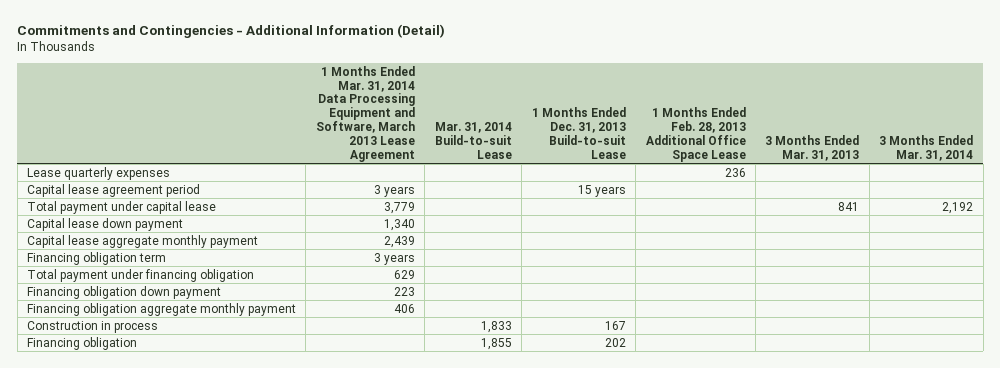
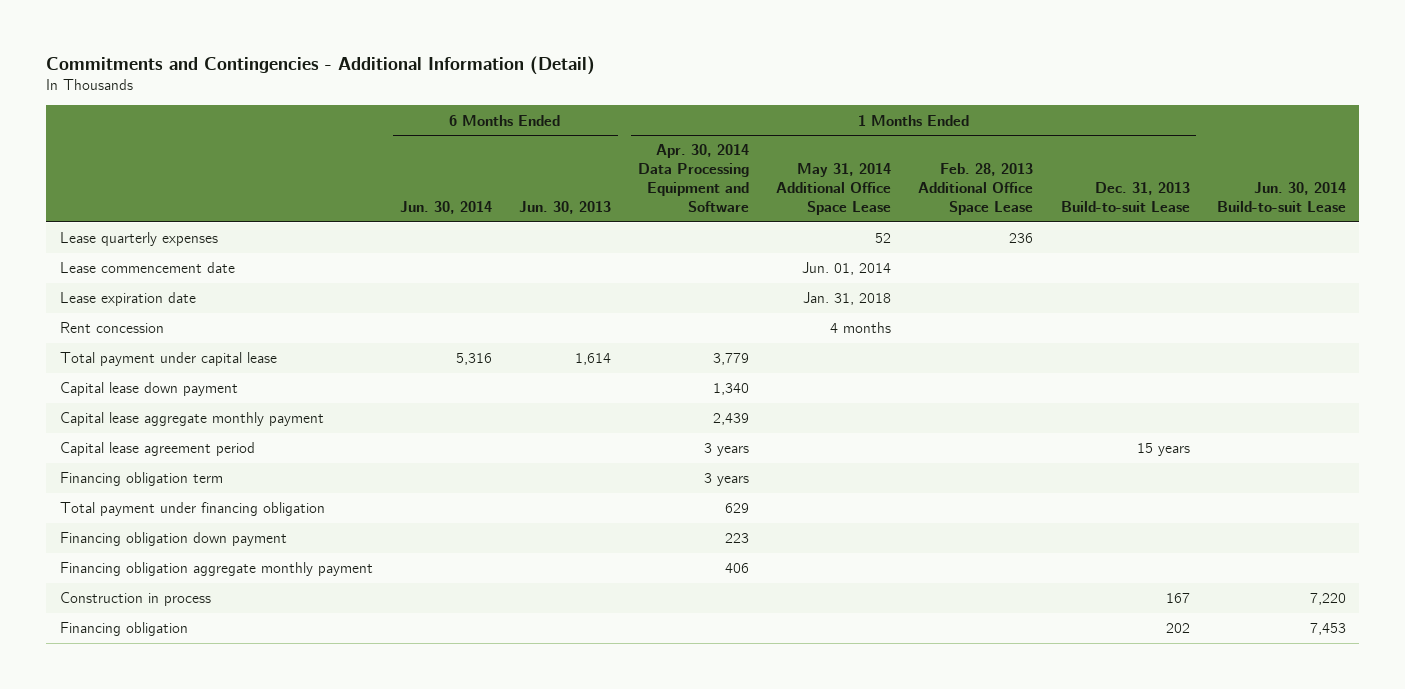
- | 1 Months Ended Mar. 31, 2014 Data Processing Equipment and Software, March 2013 Lease Agreement | Mar. 31, 2014 Build-to-suit Lease | 1 Months Ended Dec. 31, 2013 Build-to-suit Lease | 1 Months Ended Feb. 28, 2013 Additional Office Space Lease | 3 Months Ended Mar. 31, 2013 | 3 Months Ended Mar. 31, 2014
+ | 6 Months Ended Jun. 30, 2014 | 6 Months Ended Jun. 30, 2013 | 1 Months Ended Apr. 30, 2014 Data Processing Equipment and Software | 1 Months Ended May 31, 2014 Additional Office Space Lease | 1 Months Ended Feb. 28, 2013 Additional Office Space Lease | 1 Months Ended Dec. 31, 2013 Build-to-suit Lease | Jun. 30, 2014 Build-to-suit Lease
+ Lease commencement date | | | | Jun. 01, 2014 | | |
+ Lease expiration date | | | | Jan. 31, 2018 | | |
+ Rent concession | | | | 4 months | | |
moved down: Capital lease agreement period | | | 3 years | | | 15 years |

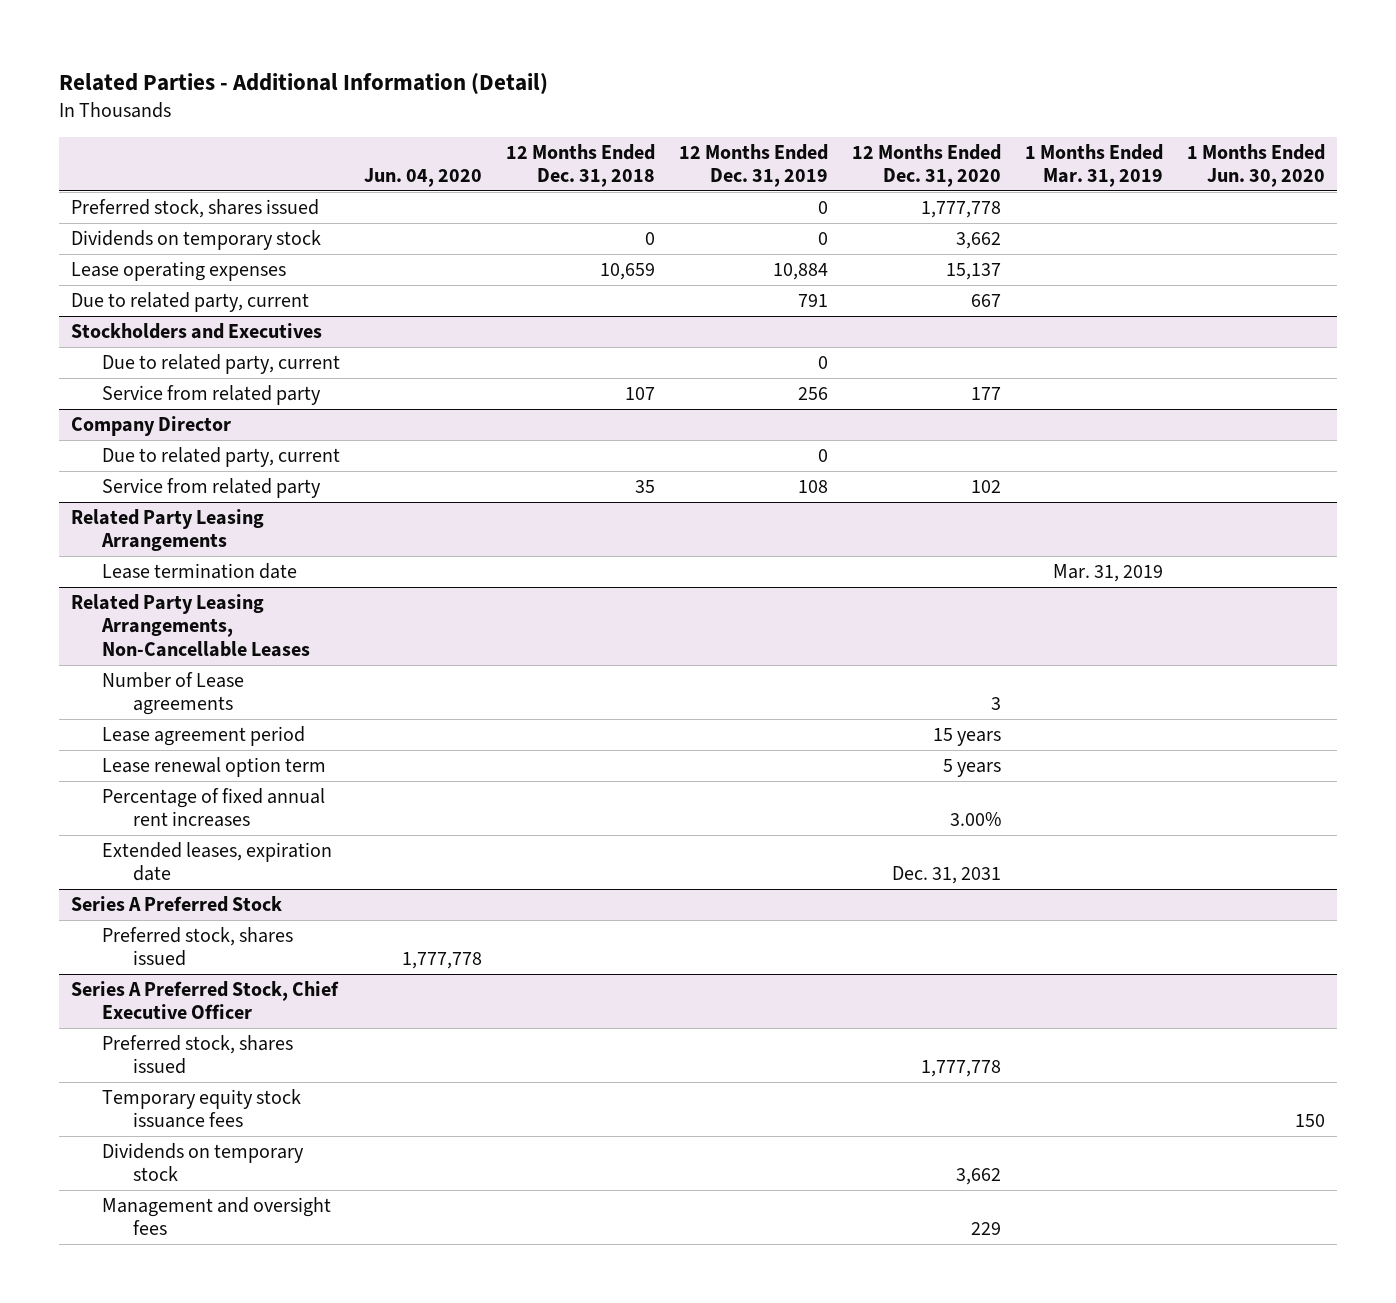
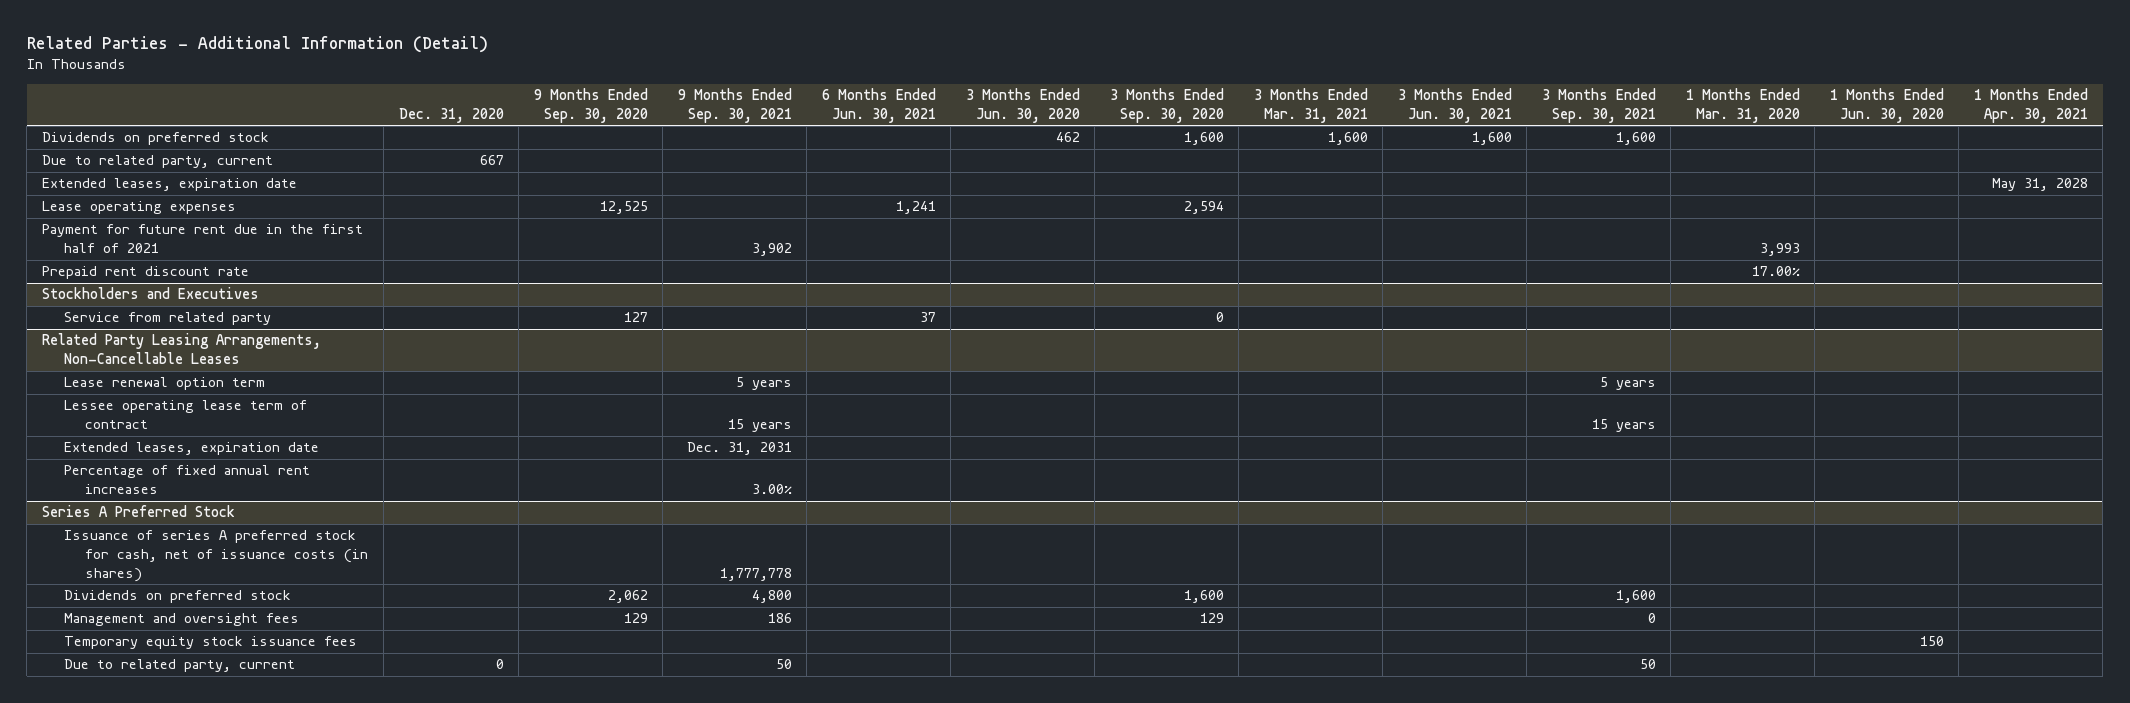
- | Jun. 04, 2020 | 12 Months Ended Dec. 31, 2018 | 12 Months Ended Dec. 31, 2019 | 12 Months Ended Dec. 31, 2020 | 1 Months Ended Mar. 31, 2019 | 1 Months Ended Jun. 30, 2020
+ | Dec. 31, 2020 | 9 Months Ended Sep. 30, 2020 | 9 Months Ended Sep. 30, 2021 | 6 Months Ended Jun. 30, 2021 | 3 Months Ended Jun. 30, 2020 | 3 Months Ended Sep. 30, 2020 | 3 Months Ended Mar. 31, 2021 | 3 Months Ended Jun. 30, 2021 | 3 Months Ended Sep. 30, 2021 | 1 Months Ended Mar. 31, 2020 | 1 Months Ended Jun. 30, 2020 | 1 Months Ended Apr. 30, 2021
- Preferred stock, shares issued | | | 0 | 1,777,778 | |
- Dividends on temporary stock | | 0 | 0 | 3,662 | |
+ Dividends on preferred stock | | | | | 462 | 1,600 | 1,600 | 1,600 | 1,600 | | |
+ Extended leases, expiration date | | | | | | | | | | | | May 31, 2028
moved down: Lease operating expenses | | 12,525 | | 1,241 | | 2,594 | | | | | |
+ Payment for future rent due in the first half of 2021 | | | 3,902 | | | | | | | 3,993 | |
+ Prepaid rent discount rate | | | | | | | | | | 17.00% | |
@ Stockholders and Executives
- Due to related party, current | | | 0 | | |
- Company Director
- Due to related party, current | | | 0 | | |
- Service from related party | | 35 | 108 | 102 | |
- Related Party Leasing Arrangements
- Lease termination date | | | | | Mar. 31, 2019 |
@ Related Party Leasing Arrangements, Non-Cancellable Leases
- Number of Lease agreements | | | | 3 | |
- Lease agreement period | | | | 15 years | |
+ Lessee operating lease term of contract | | | 15 years | | | | | | 15 years | | |
moved down: Percentage of fixed annual rent increases | | | 3.00% | | | | | | | | |
@ Series A Preferred Stock
- Preferred stock, shares issued | 1,777,778 | | | | |
- Series A Preferred Stock, Chief Executive Officer
- Preferred stock, shares issued | | | | 1,777,778 | |
- Temporary equity stock issuance fees | | | | | | 150
- Dividends on temporary stock | | | | 3,662 | |
- Management and oversight fees | | | | 229 | |
@ Series A Preferred Stock
+ Issuance of series A preferred stock for cash, net of issuance costs (in shares) | | | 1,777,778 | | | | | | | | |
+ Dividends on preferred stock | | 2,062 | 4,800 | | | 1,600 | | | 1,600 | | |
+ Management and oversight fees | | 129 | 186 | | | 129 | | | 0 | | |
+ Temporary equity stock issuance fees | | | | | | | | | | | 150 |
+ Due to related party, current | 0 | | 50 | | | | | | 50 | | |

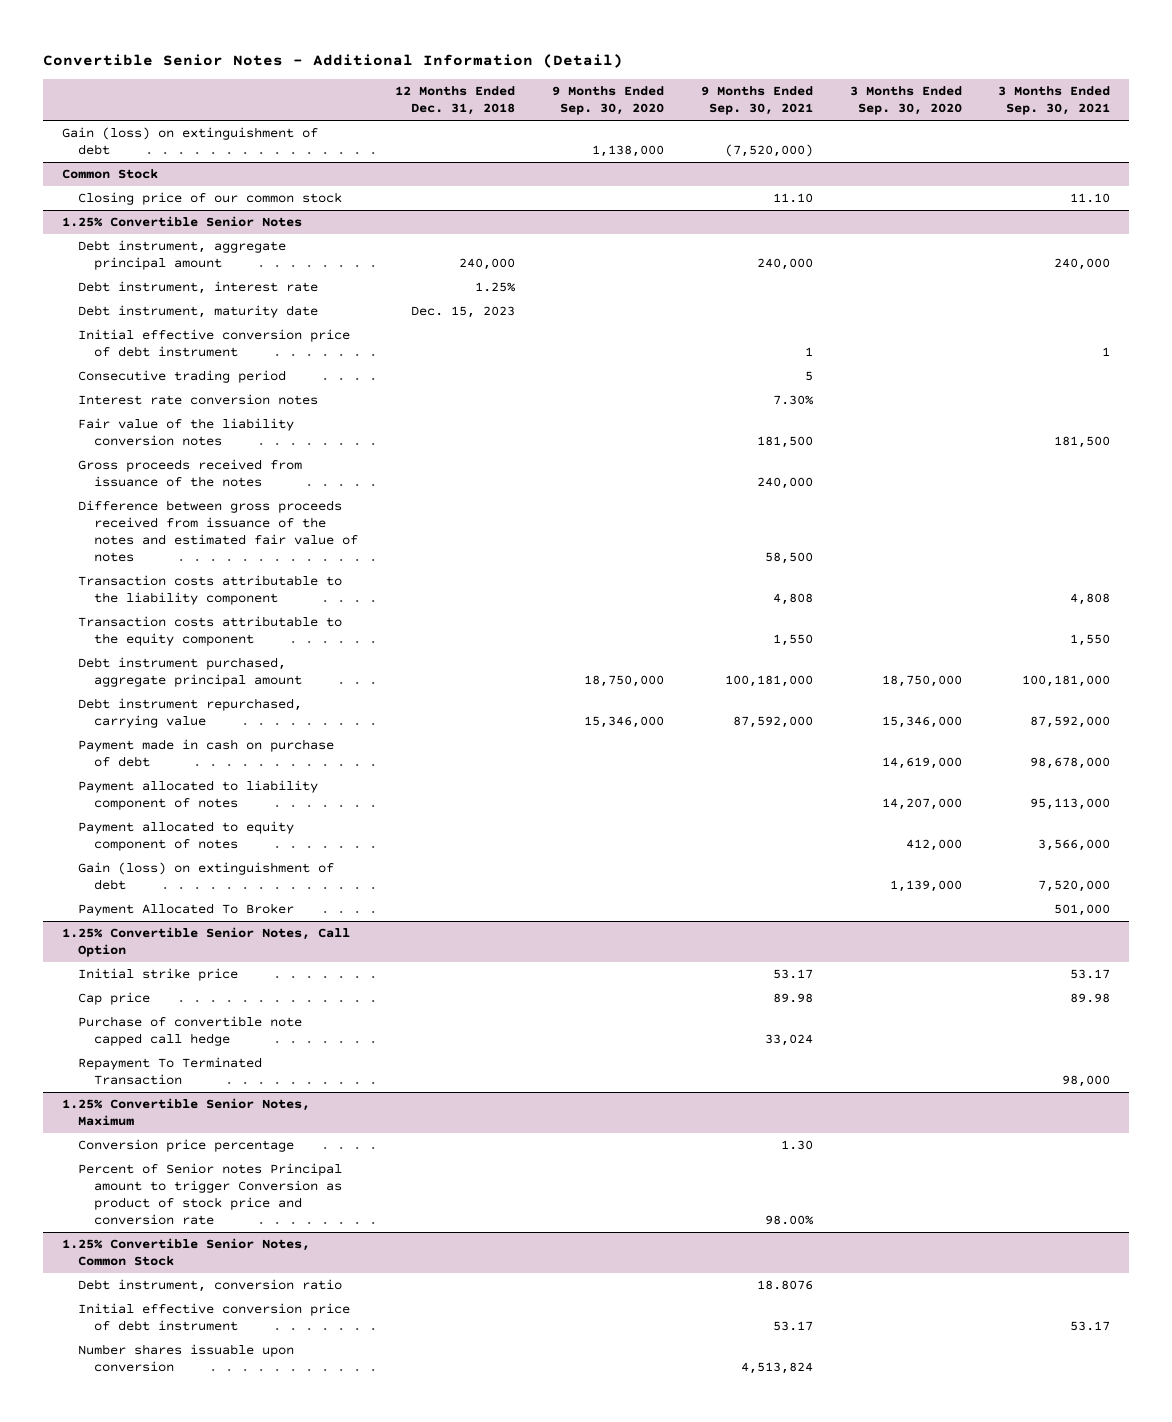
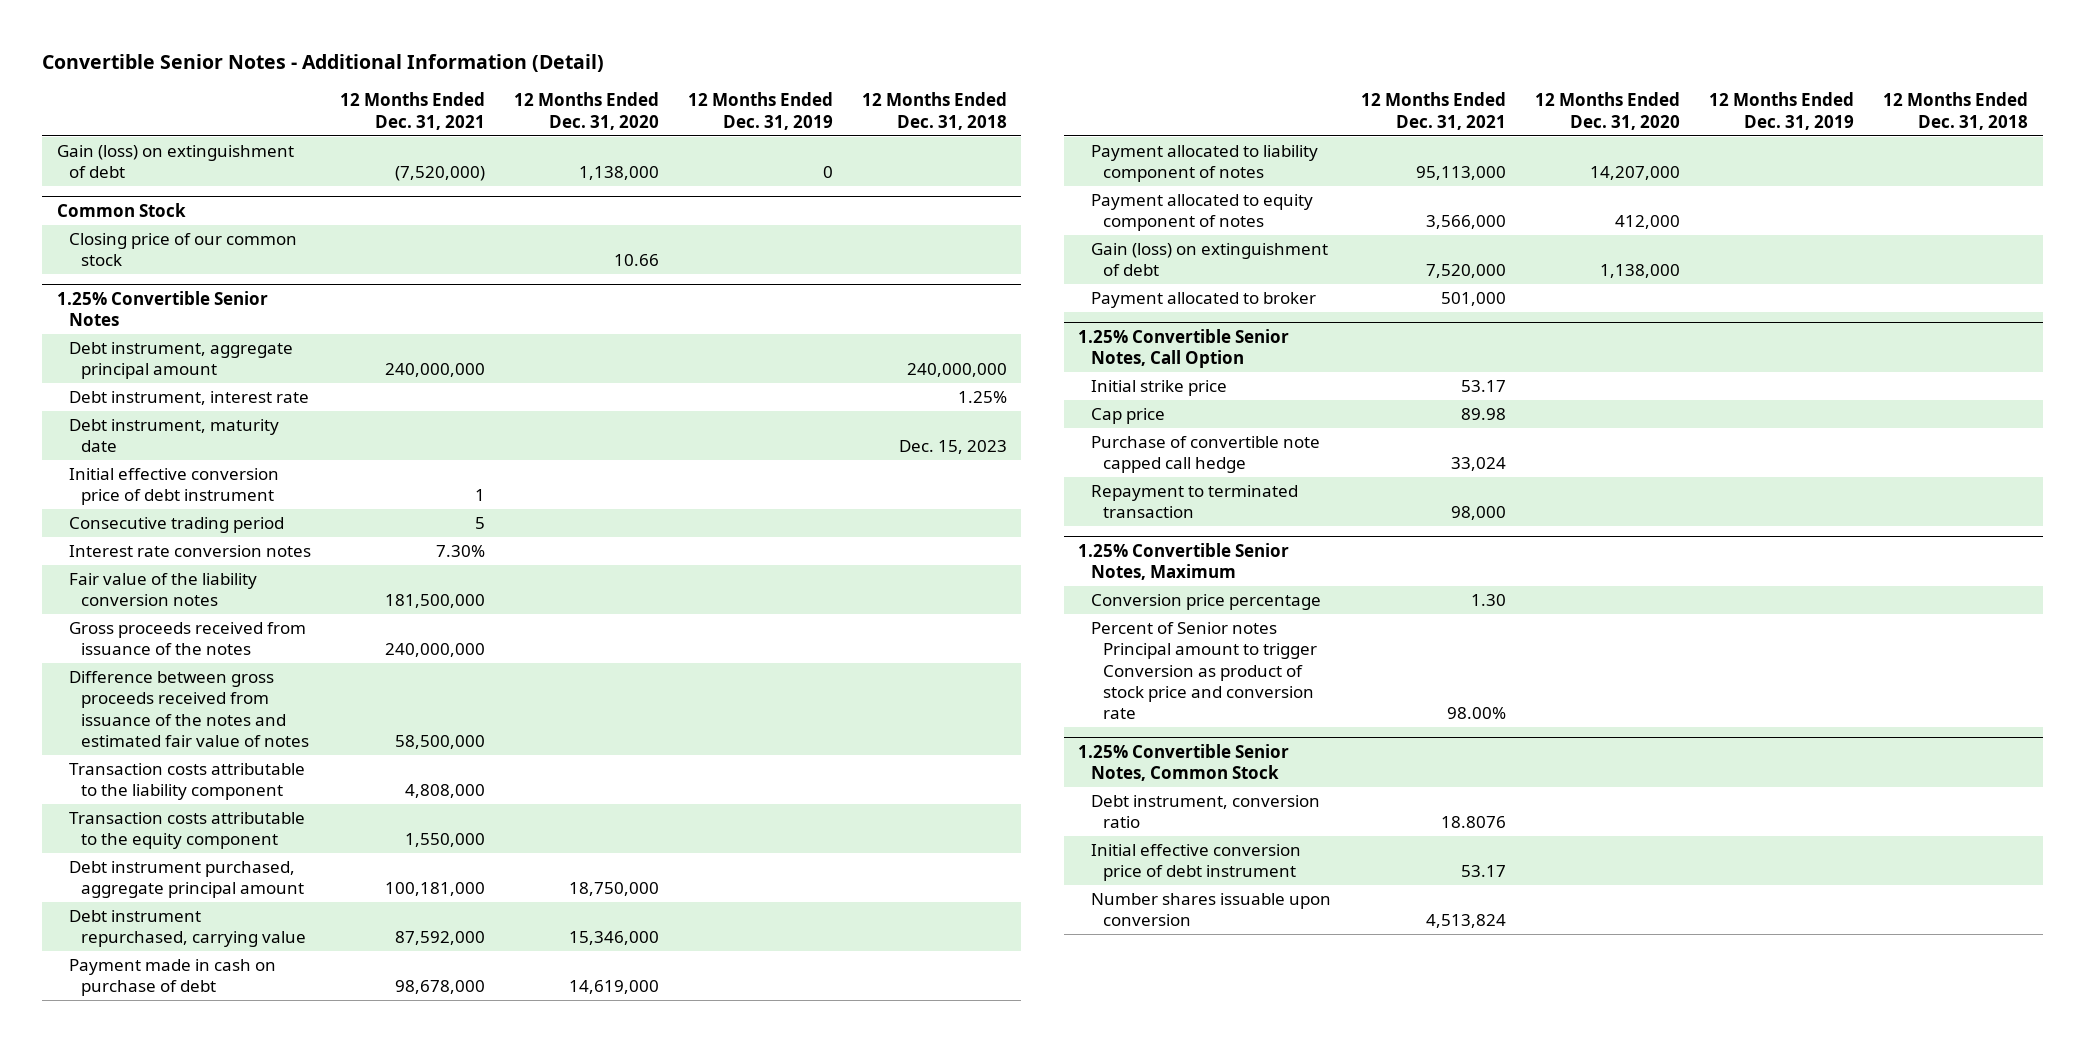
- | 12 Months Ended Dec. 31, 2018 | 9 Months Ended Sep. 30, 2020 | 9 Months Ended Sep. 30, 2021 | 3 Months Ended Sep. 30, 2020 | 3 Months Ended Sep. 30, 2021
+ | 12 Months Ended Dec. 31, 2021 | 12 Months Ended Dec. 31, 2020 | 12 Months Ended Dec. 31, 2019 | 12 Months Ended Dec. 31, 2018
@ 1.25% Convertible Senior Notes
- Debt instrument, aggregate principal amount | 240,000 | | 240,000 | | 240,000
+ Debt instrument, aggregate principal amount | 240,000,000 | | | 240,000,000
- Payment Allocated To Broker | | | | | 501,000
+ Payment allocated to broker | 501,000 | | |
@ 1.25% Convertible Senior Notes, Call Option
- Repayment To Terminated Transaction | | | | | 98,000
+ Repayment to terminated transaction | 98,000 | | |

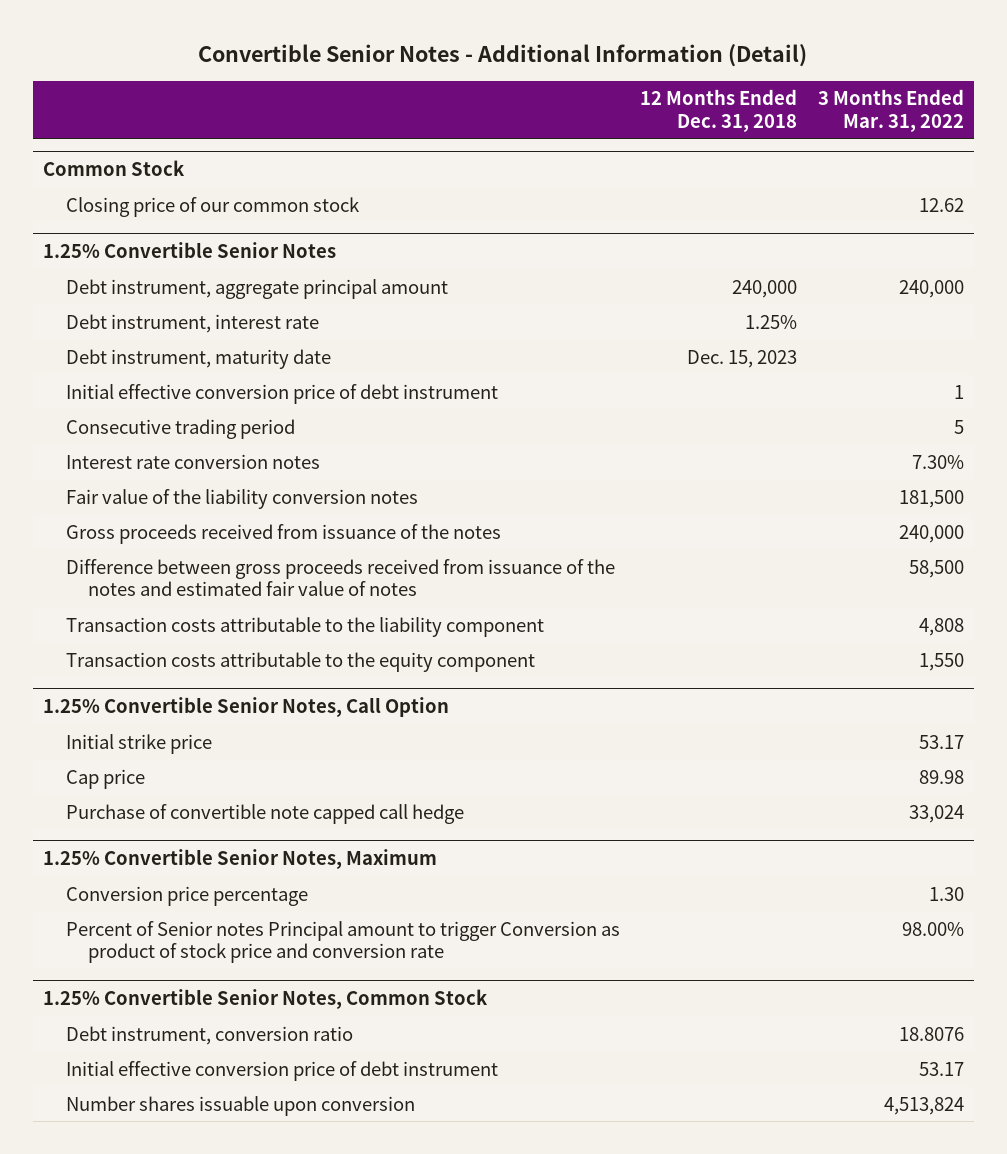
- | 12 Months Ended Dec. 31, 2021 | 12 Months Ended Dec. 31, 2020 | 12 Months Ended Dec. 31, 2019 | 12 Months Ended Dec. 31, 2018
+ | 12 Months Ended Dec. 31, 2018 | 3 Months Ended Mar. 31, 2022
- Gain (loss) on extinguishment of debt | (7,520,000) | 1,138,000 | 0 |
@ 1.25% Convertible Senior Notes
- Debt instrument, aggregate principal amount | 240,000,000 | | | 240,000,000
+ Debt instrument, aggregate principal amount | 240,000 | 240,000
- Debt instrument purchased, aggregate principal amount | 100,181,000 | 18,750,000 | |
- Debt instrument repurchased, carrying value | 87,592,000 | 15,346,000 | |
- Payment made in cash on purchase of debt | 98,678,000 | 14,619,000 | |
- Payment allocated to liability component of notes | 95,113,000 | 14,207,000 | |
- Payment allocated to equity component of notes | 3,566,000 | 412,000 | |
- Gain (loss) on extinguishment of debt | 7,520,000 | 1,138,000 | |
- Payment allocated to broker | 501,000 | | |
@ 1.25% Convertible Senior Notes, Call Option
- Repayment to terminated transaction | 98,000 | | |

